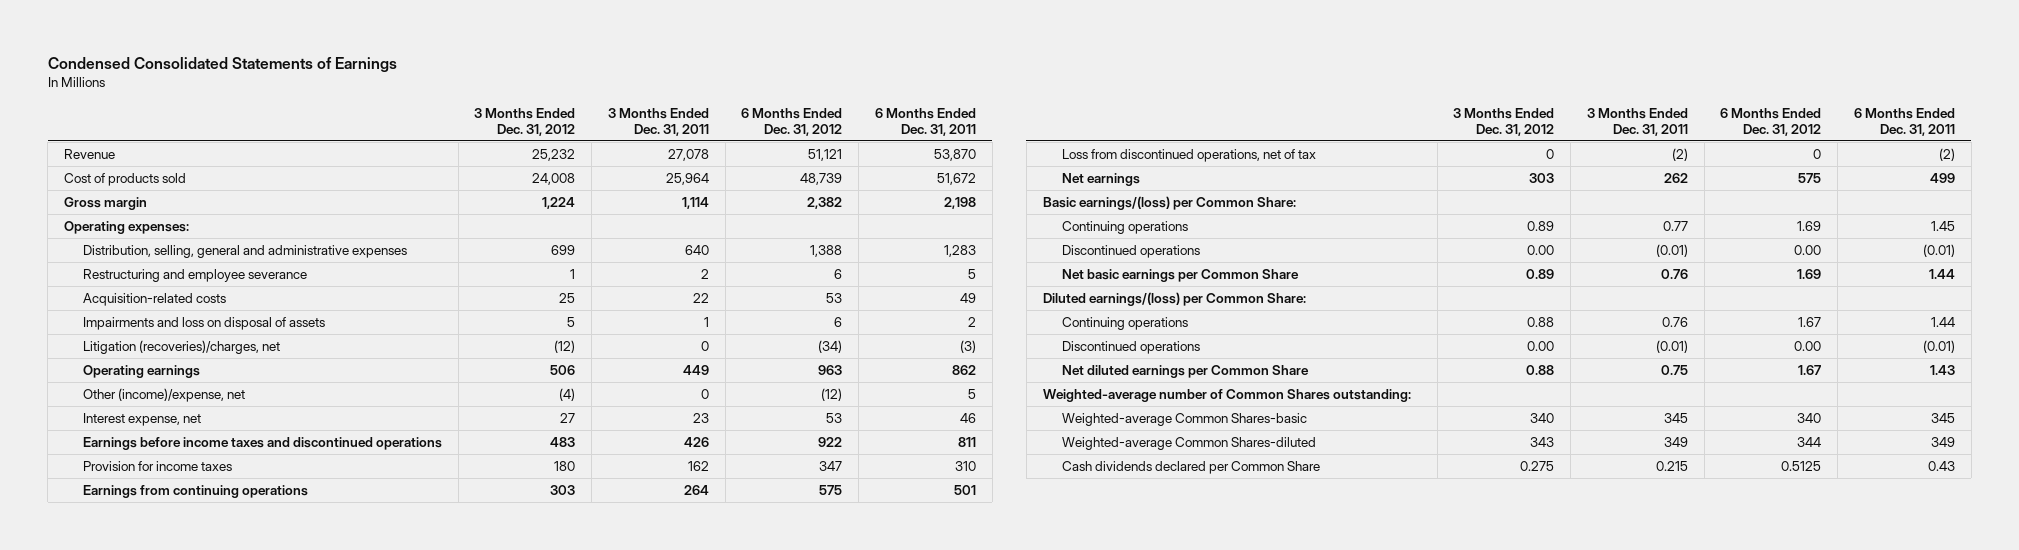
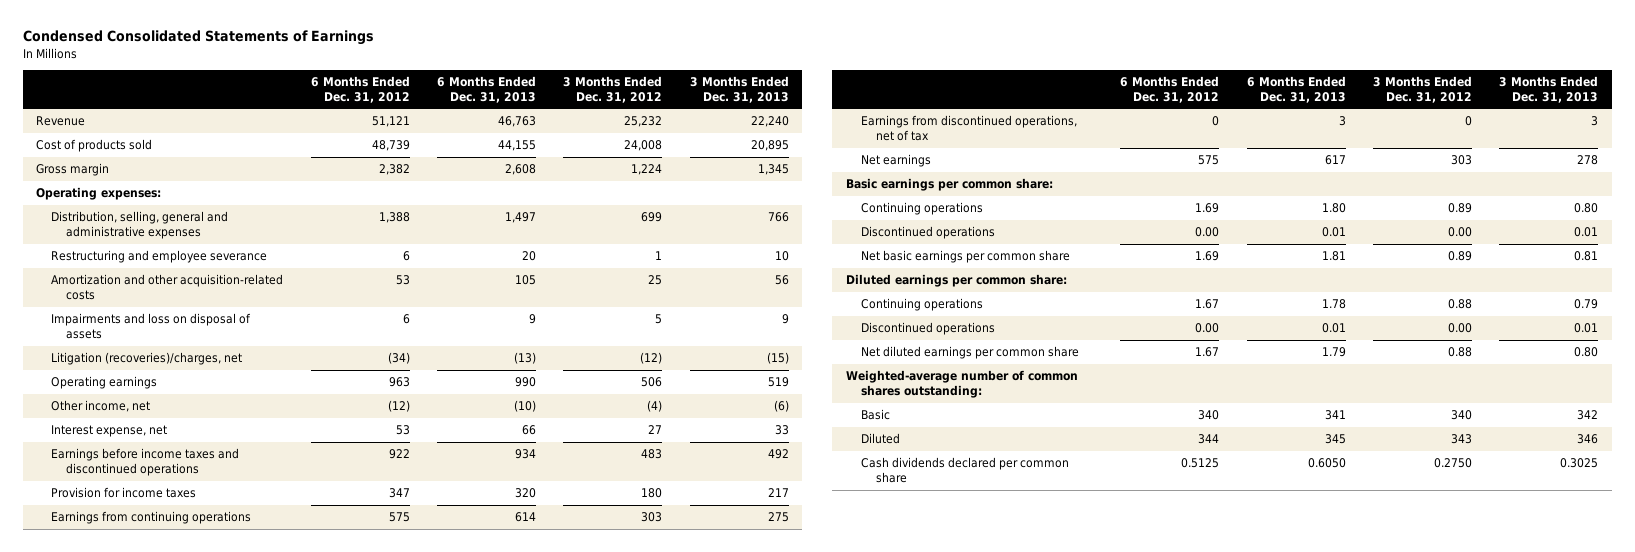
- | 3 Months Ended Dec. 31, 2012 | 3 Months Ended Dec. 31, 2011 | 6 Months Ended Dec. 31, 2012 | 6 Months Ended Dec. 31, 2011
+ | 6 Months Ended Dec. 31, 2012 | 6 Months Ended Dec. 31, 2013 | 3 Months Ended Dec. 31, 2012 | 3 Months Ended Dec. 31, 2013
- Acquisition-related costs | 25 | 22 | 53 | 49
+ Amortization and other acquisition-related costs | 53 | 105 | 25 | 56
- Other (income)/expense, net | (4) | 0 | (12) | 5
+ Other income, net | (12) | (10) | (4) | (6)
- Loss from discontinued operations, net of tax | 0 | (2) | 0 | (2)
+ Earnings from discontinued operations, net of tax | 0 | 3 | 0 | 3
- Basic earnings/(loss) per Common Share:
+ Basic earnings per common share:
- Net basic earnings per Common Share | 0.89 | 0.76 | 1.69 | 1.44
- Diluted earnings/(loss) per Common Share:
+ Net basic earnings per common share | 1.69 | 1.81 | 0.89 | 0.81
+ Diluted earnings per common share:
- Net diluted earnings per Common Share | 0.88 | 0.75 | 1.67 | 1.43
- Weighted-average number of Common Shares outstanding:
- Weighted-average Common Shares-basic | 340 | 345 | 340 | 345
- Weighted-average Common Shares-diluted | 343 | 349 | 344 | 349
- Cash dividends declared per Common Share | 0.275 | 0.215 | 0.5125 | 0.43
+ Net diluted earnings per common share | 1.67 | 1.79 | 0.88 | 0.80
+ Weighted-average number of common shares outstanding:
+ Basic | 340 | 341 | 340 | 342
+ Diluted | 344 | 345 | 343 | 346
+ Cash dividends declared per common share | 0.5125 | 0.6050 | 0.2750 | 0.3025

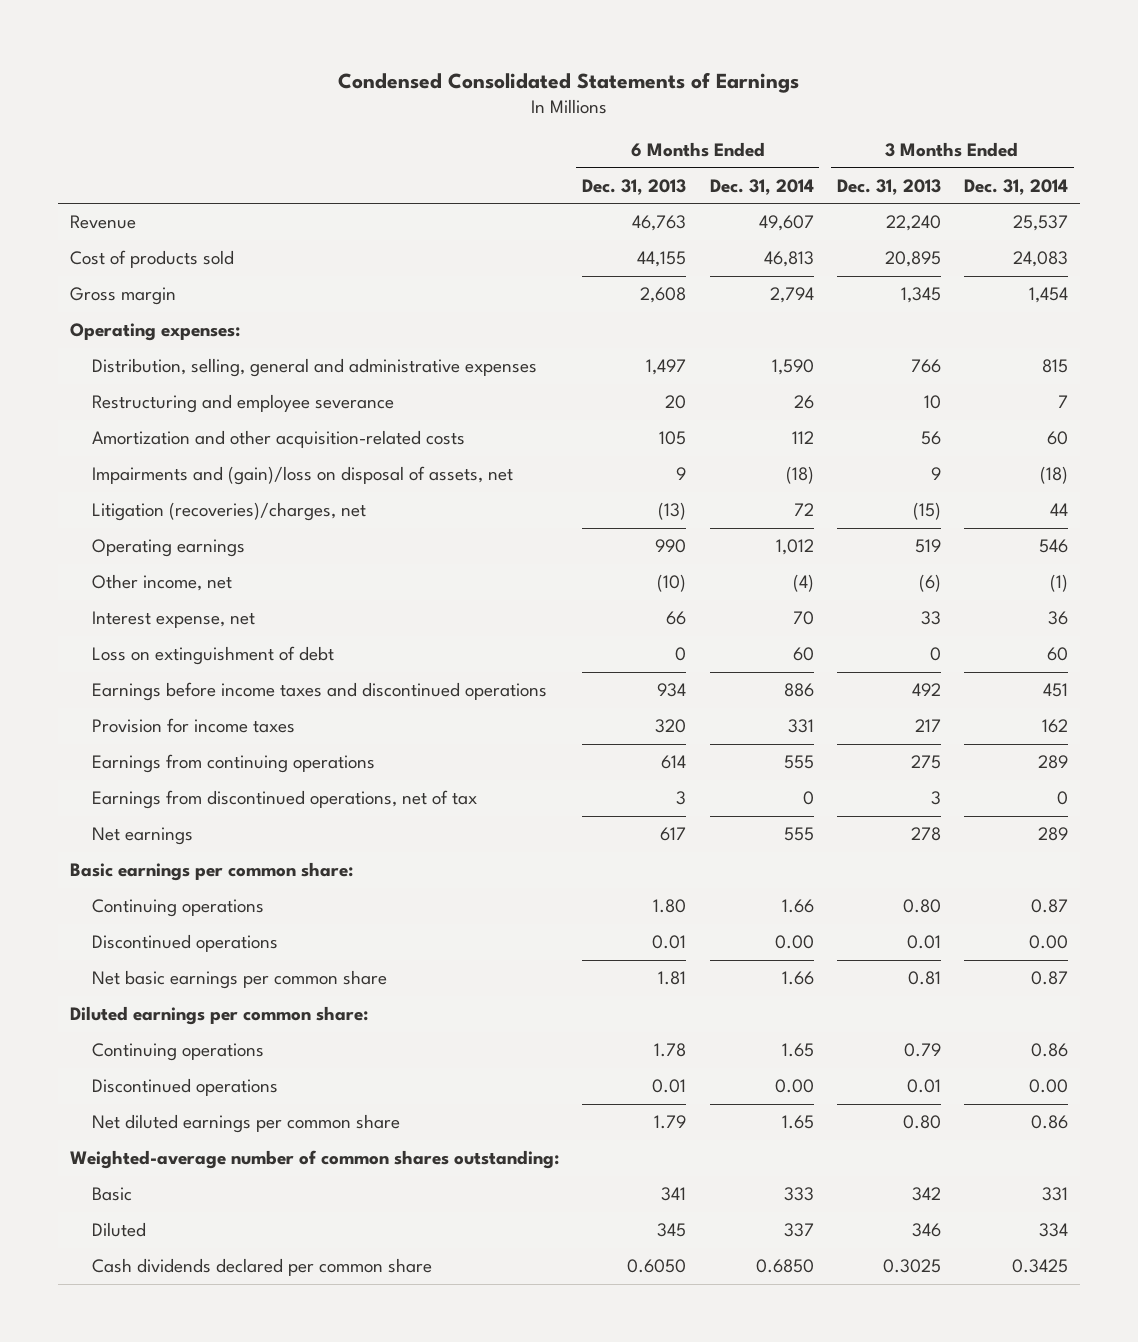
- | 6 Months Ended Dec. 31, 2012 | 6 Months Ended Dec. 31, 2013 | 3 Months Ended Dec. 31, 2012 | 3 Months Ended Dec. 31, 2013
+ | 6 Months Ended Dec. 31, 2013 | 6 Months Ended Dec. 31, 2014 | 3 Months Ended Dec. 31, 2013 | 3 Months Ended Dec. 31, 2014
- Impairments and loss on disposal of assets | 6 | 9 | 5 | 9
+ Impairments and (gain)/loss on disposal of assets, net | 9 | (18) | 9 | (18)
+ Loss on extinguishment of debt | 0 | 60 | 0 | 60

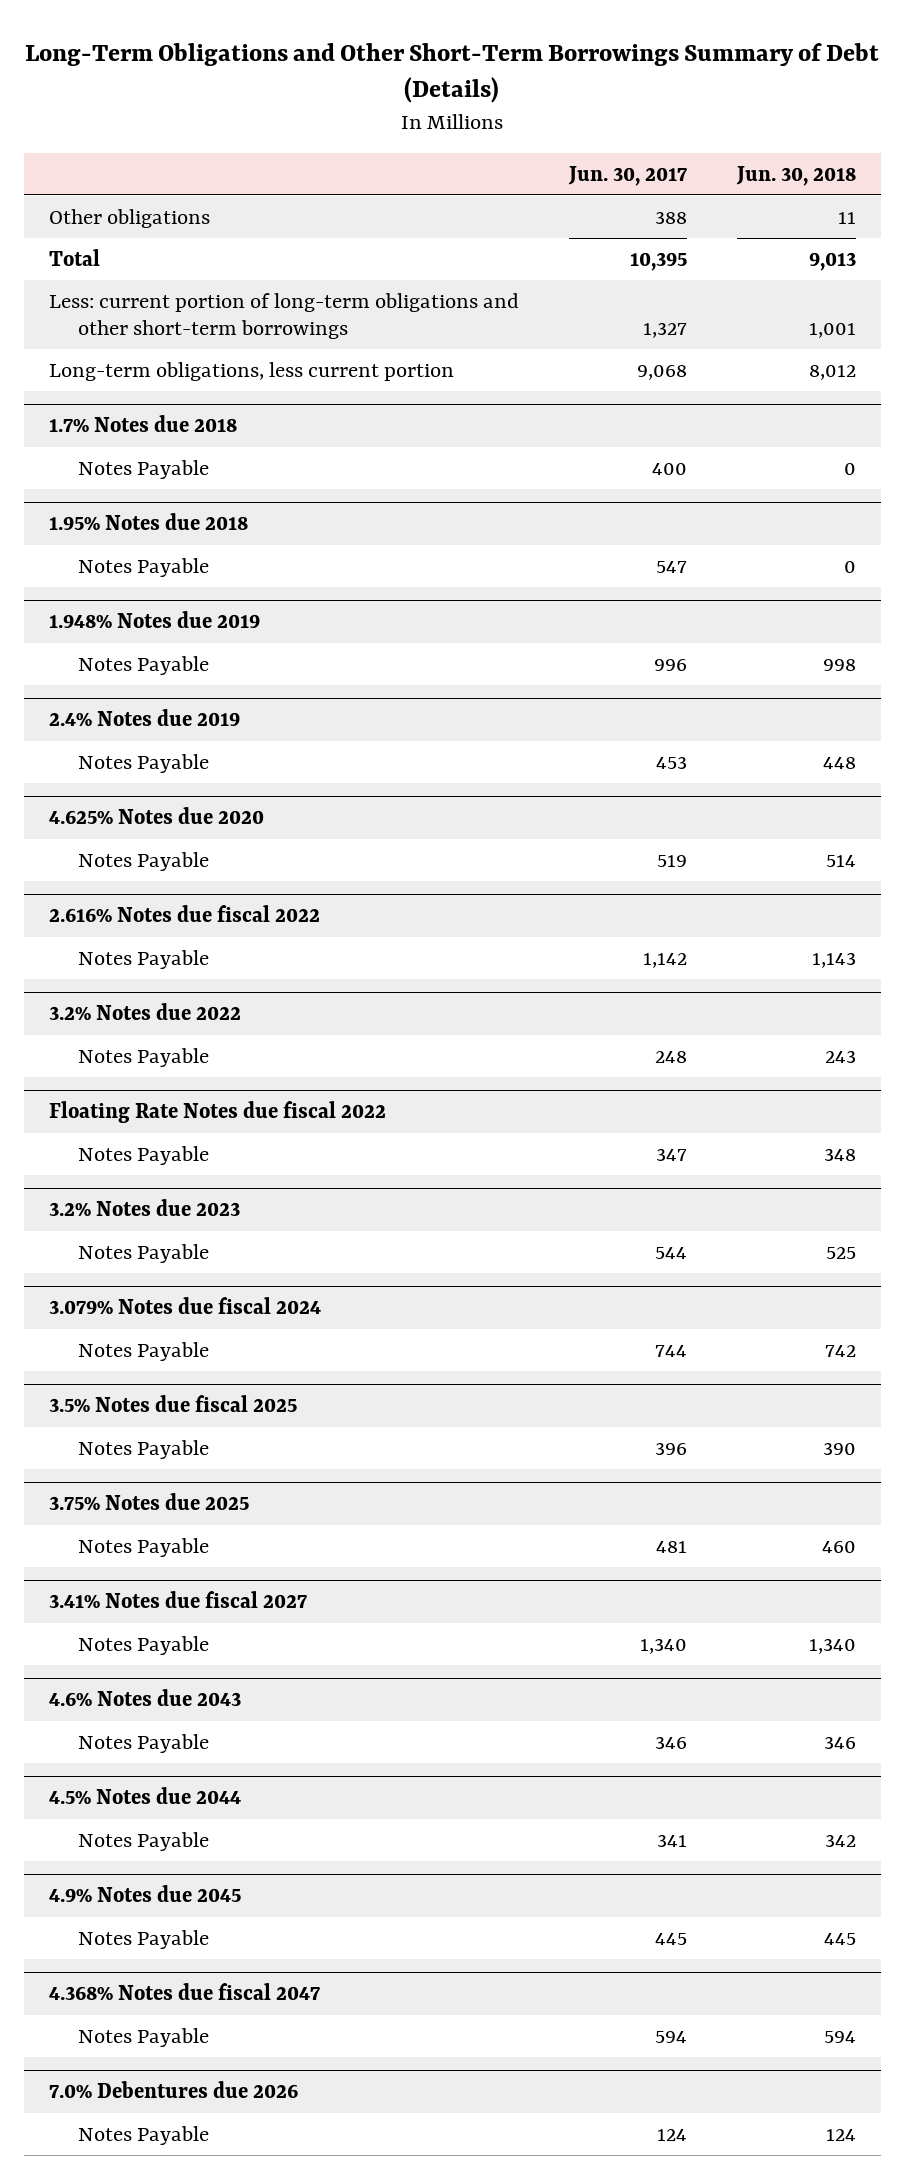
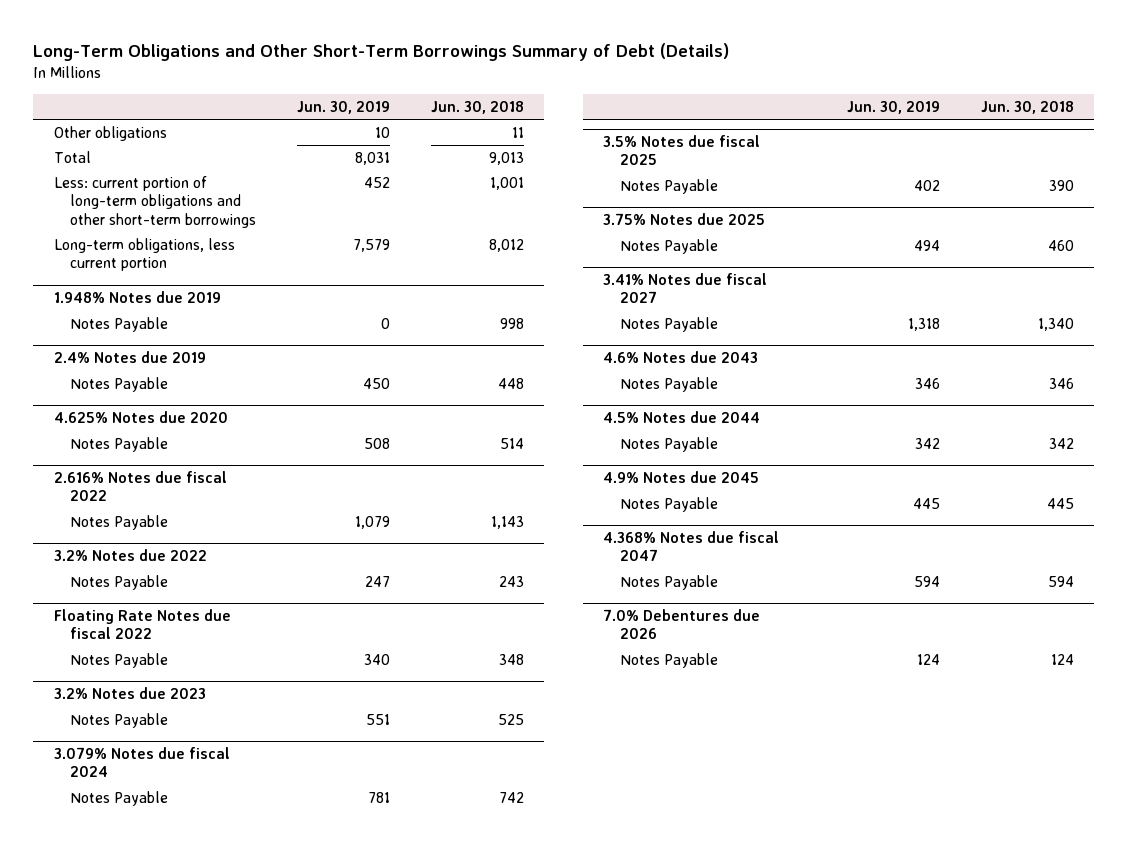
- | Jun. 30, 2017 | Jun. 30, 2018
+ | Jun. 30, 2019 | Jun. 30, 2018
- 1.7% Notes due 2018
- Notes Payable | 400 | 0
- 1.95% Notes due 2018
- Notes Payable | 547 | 0

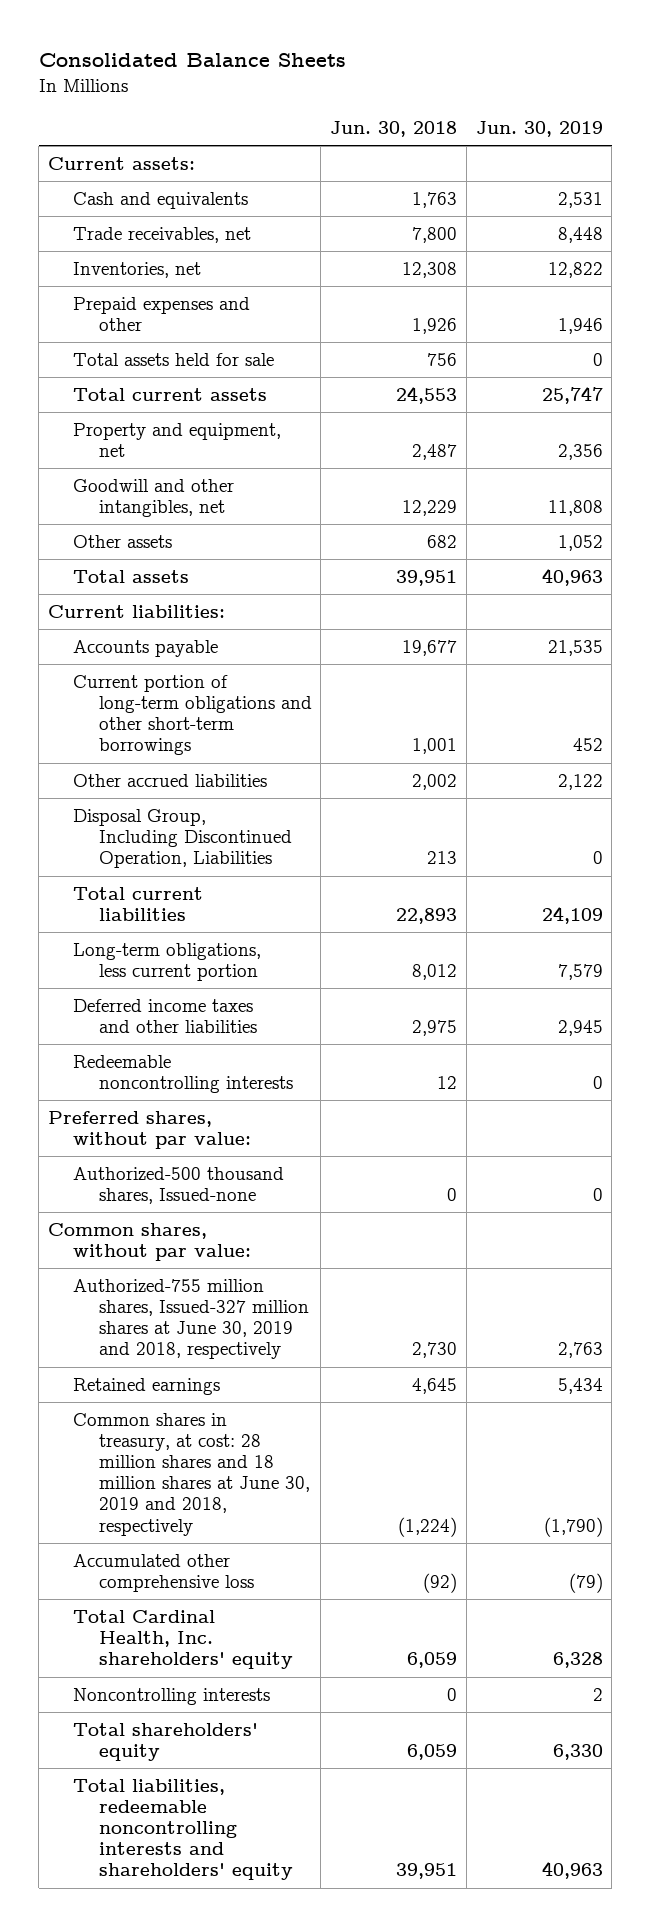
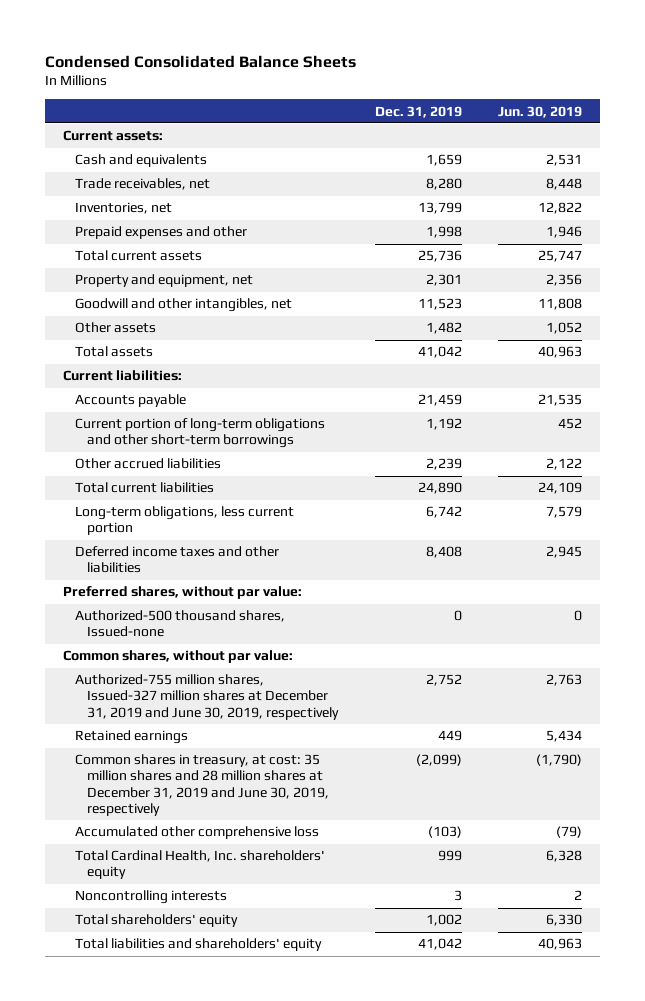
- Consolidated Balance Sheets
+ Condensed Consolidated Balance Sheets
- | Jun. 30, 2018 | Jun. 30, 2019
+ | Dec. 31, 2019 | Jun. 30, 2019
- Total assets held for sale | 756 | 0
- Disposal Group, Including Discontinued Operation, Liabilities | 213 | 0
- Redeemable noncontrolling interests | 12 | 0
- Authorized-755 million shares, Issued-327 million shares at June 30, 2019 and 2018, respectively | 2,730 | 2,763
+ Authorized-755 million shares, Issued-327 million shares at December 31, 2019 and June 30, 2019, respectively | 2,752 | 2,763
- Common shares in treasury, at cost: 28 million shares and 18 million shares at June 30, 2019 and 2018, respectively | (1,224) | (1,790)
+ Common shares in treasury, at cost: 35 million shares and 28 million shares at December 31, 2019 and June 30, 2019, respectively | (2,099) | (1,790)
- Total liabilities, redeemable noncontrolling interests and shareholders' equity | 39,951 | 40,963
+ Total liabilities and shareholders' equity | 41,042 | 40,963

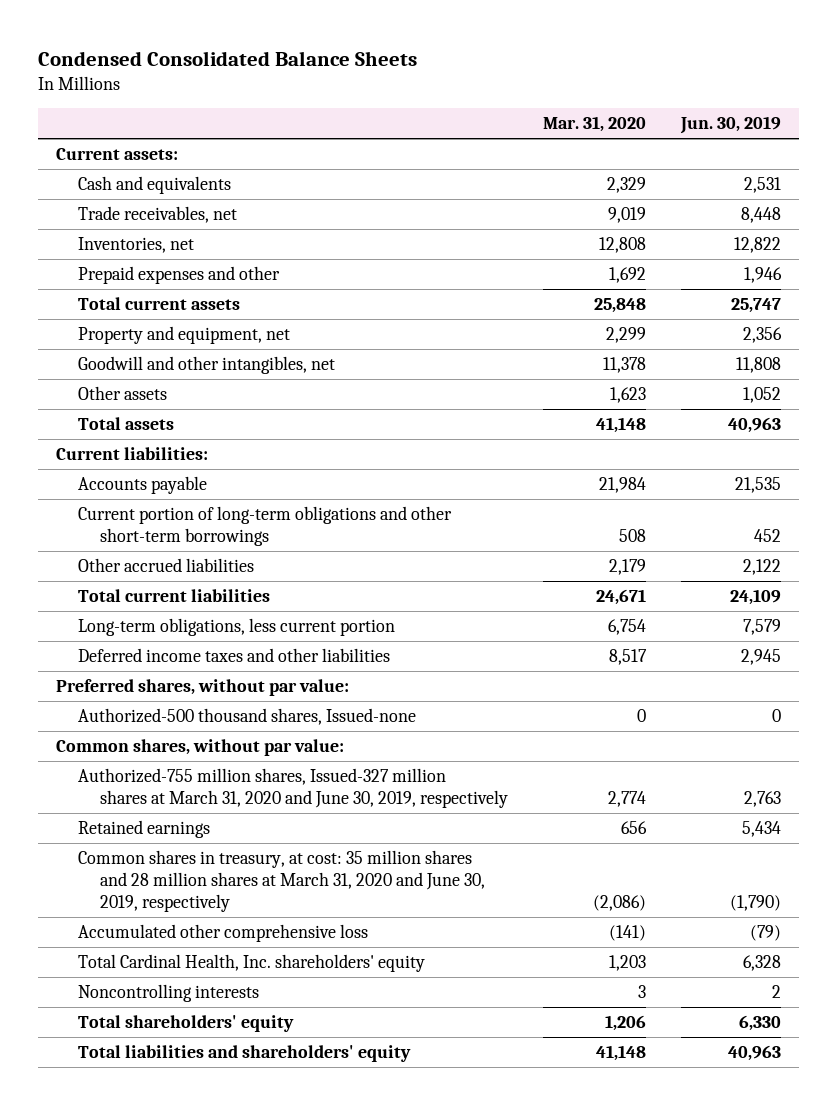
- | Dec. 31, 2019 | Jun. 30, 2019
+ | Mar. 31, 2020 | Jun. 30, 2019
- Authorized-755 million shares, Issued-327 million shares at December 31, 2019 and June 30, 2019, respectively | 2,752 | 2,763
+ Authorized-755 million shares, Issued-327 million shares at March 31, 2020 and June 30, 2019, respectively | 2,774 | 2,763
- Common shares in treasury, at cost: 35 million shares and 28 million shares at December 31, 2019 and June 30, 2019, respectively | (2,099) | (1,790)
+ Common shares in treasury, at cost: 35 million shares and 28 million shares at March 31, 2020 and June 30, 2019, respectively | (2,086) | (1,790)

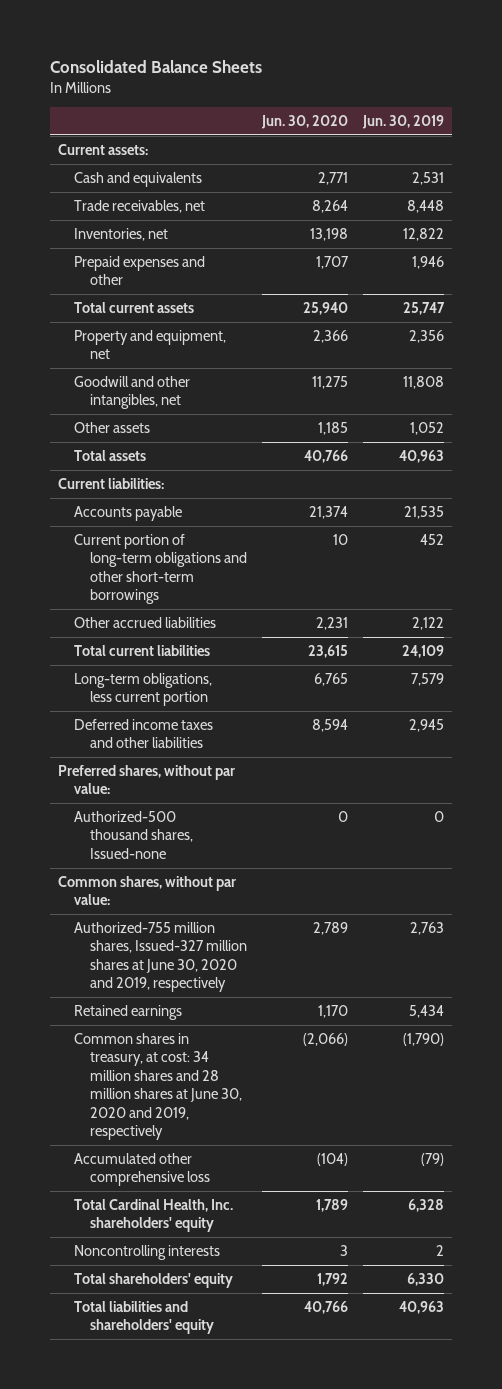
- Condensed Consolidated Balance Sheets
+ Consolidated Balance Sheets
- | Mar. 31, 2020 | Jun. 30, 2019
+ | Jun. 30, 2020 | Jun. 30, 2019
- Authorized-755 million shares, Issued-327 million shares at March 31, 2020 and June 30, 2019, respectively | 2,774 | 2,763
+ Authorized-755 million shares, Issued-327 million shares at June 30, 2020 and 2019, respectively | 2,789 | 2,763
- Common shares in treasury, at cost: 35 million shares and 28 million shares at March 31, 2020 and June 30, 2019, respectively | (2,086) | (1,790)
+ Common shares in treasury, at cost: 34 million shares and 28 million shares at June 30, 2020 and 2019, respectively | (2,066) | (1,790)

